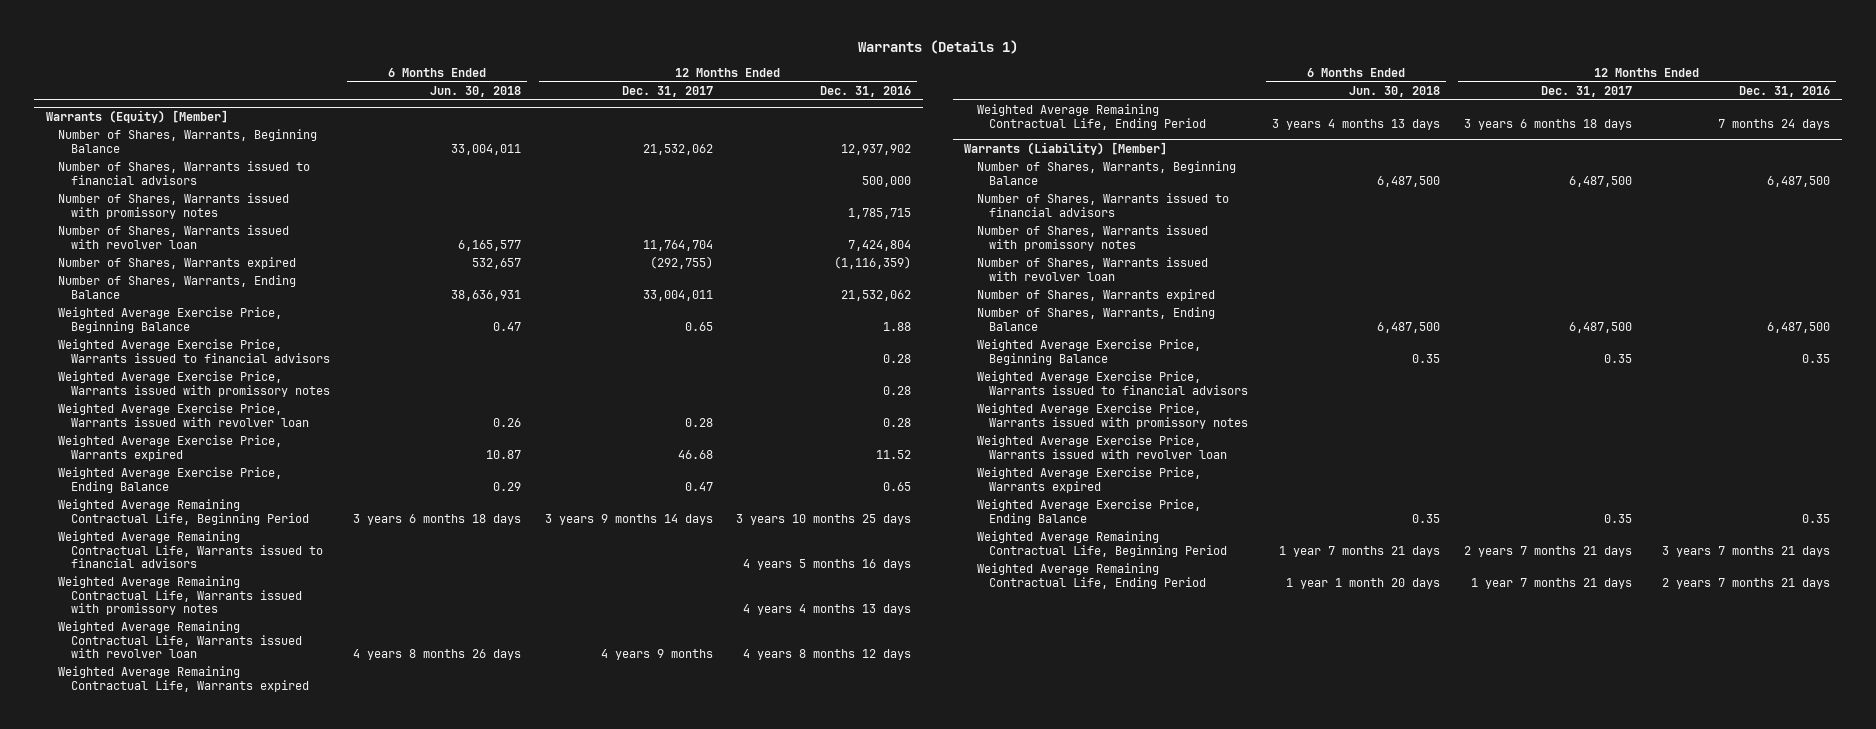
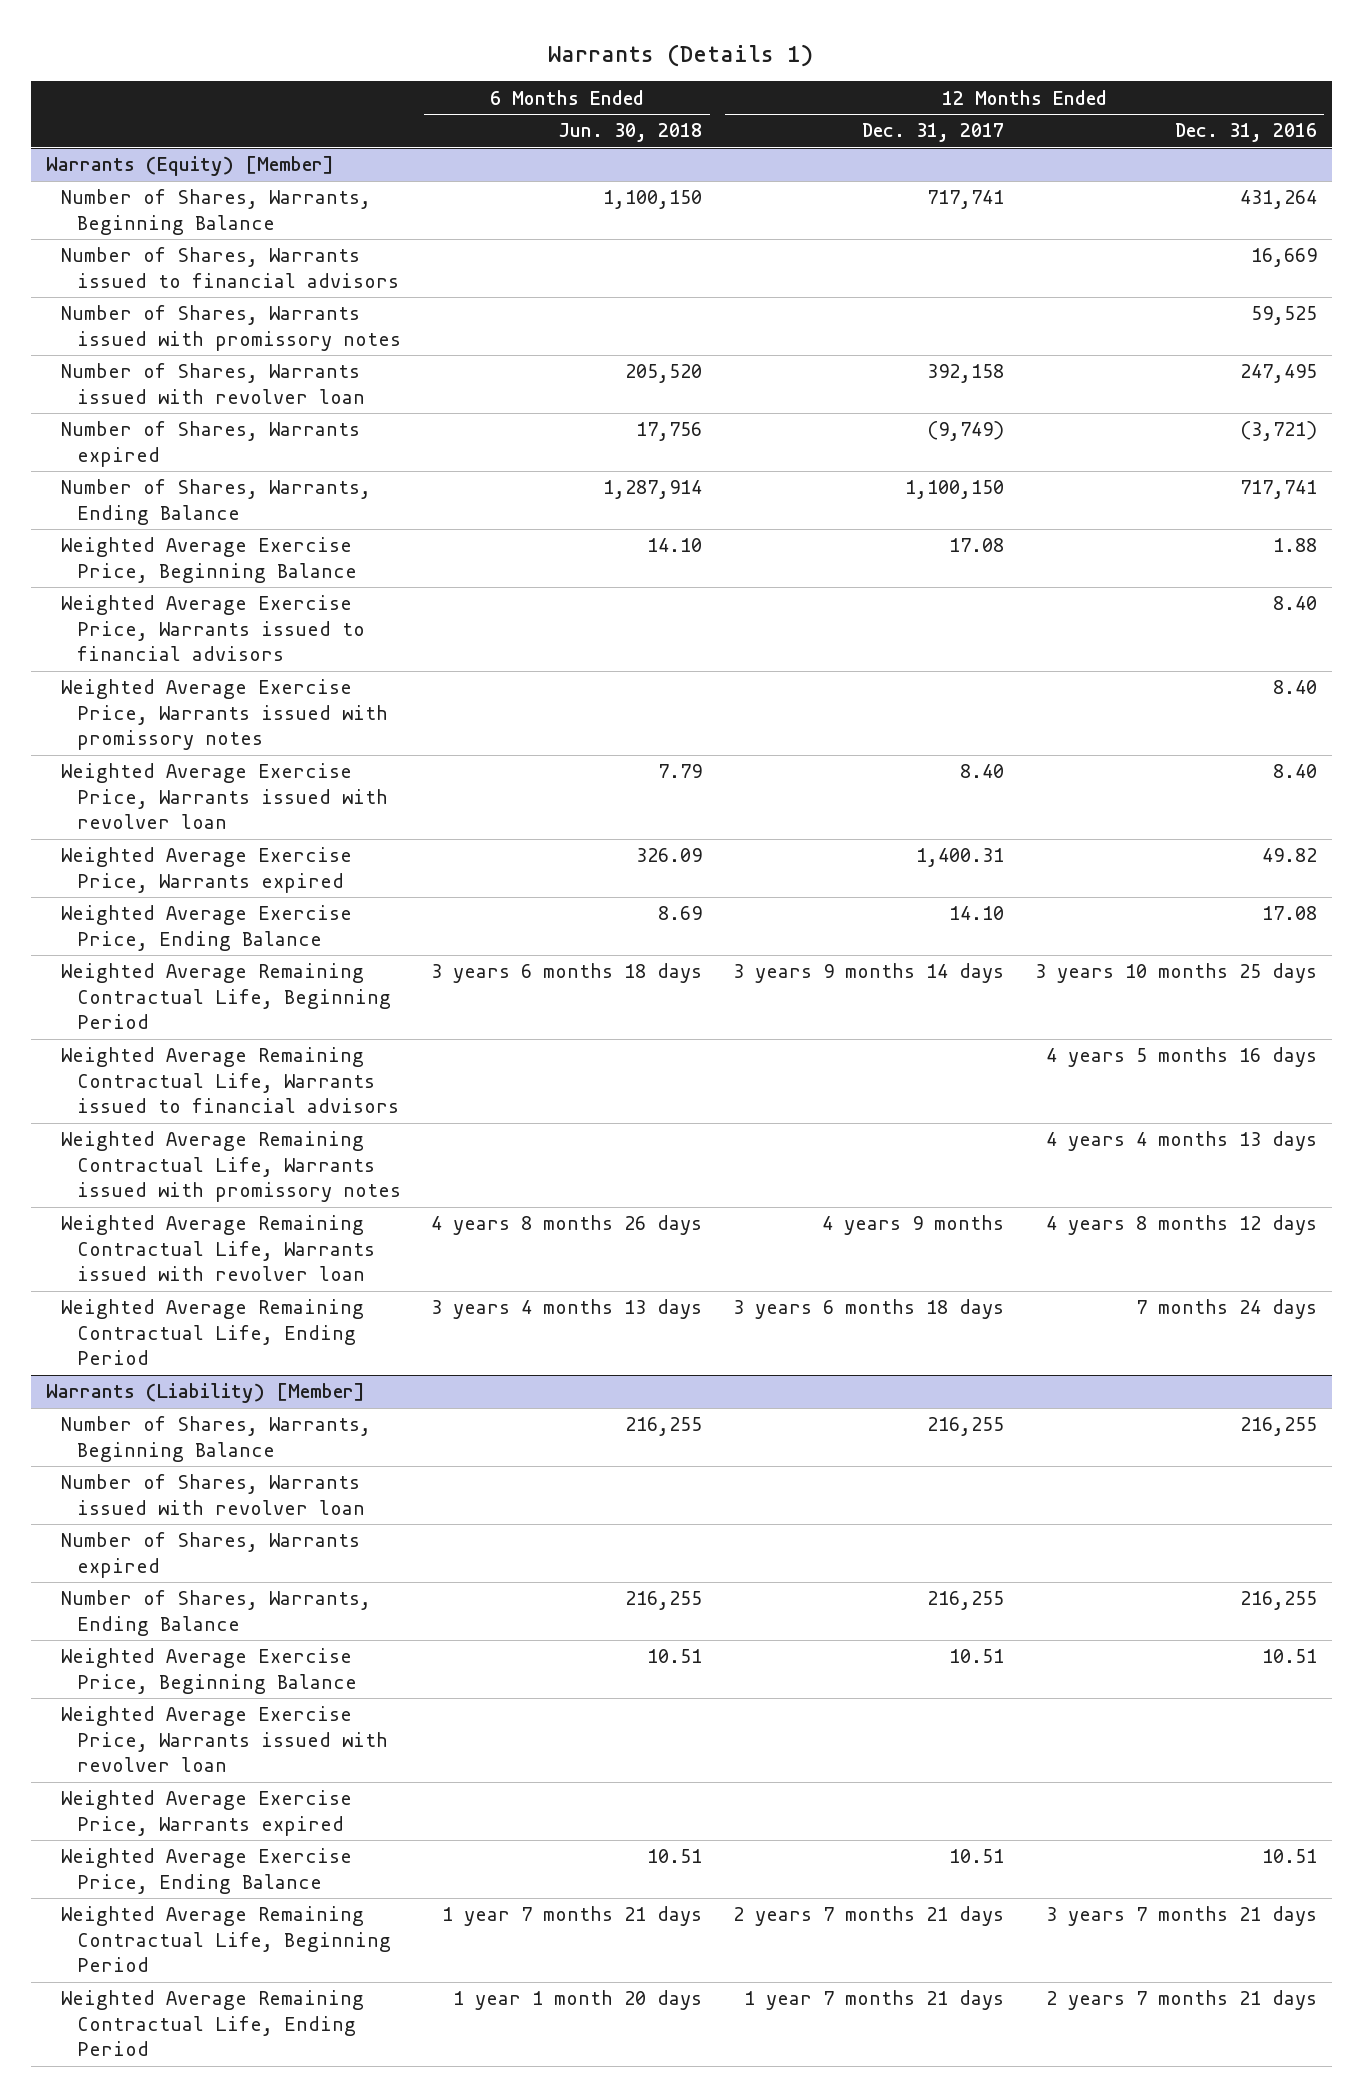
@ Warrants (Equity) [Member]
- Number of Shares, Warrants, Beginning Balance | 33,004,011 | 21,532,062 | 12,937,902
- Number of Shares, Warrants issued to financial advisors | | | 500,000
- Number of Shares, Warrants issued with promissory notes | | | 1,785,715
- Number of Shares, Warrants issued with revolver loan | 6,165,577 | 11,764,704 | 7,424,804
- Number of Shares, Warrants expired | 532,657 | (292,755) | (1,116,359)
- Number of Shares, Warrants, Ending Balance | 38,636,931 | 33,004,011 | 21,532,062
- Weighted Average Exercise Price, Beginning Balance | 0.47 | 0.65 | 1.88
- Weighted Average Exercise Price, Warrants issued to financial advisors | | | 0.28
- Weighted Average Exercise Price, Warrants issued with promissory notes | | | 0.28
- Weighted Average Exercise Price, Warrants issued with revolver loan | 0.26 | 0.28 | 0.28
- Weighted Average Exercise Price, Warrants expired | 10.87 | 46.68 | 11.52
- Weighted Average Exercise Price, Ending Balance | 0.29 | 0.47 | 0.65
+ Number of Shares, Warrants, Beginning Balance | 1,100,150 | 717,741 | 431,264
+ Number of Shares, Warrants issued to financial advisors | | | 16,669
+ Number of Shares, Warrants issued with promissory notes | | | 59,525
+ Number of Shares, Warrants issued with revolver loan | 205,520 | 392,158 | 247,495
+ Number of Shares, Warrants expired | 17,756 | (9,749) | (3,721)
+ Number of Shares, Warrants, Ending Balance | 1,287,914 | 1,100,150 | 717,741
+ Weighted Average Exercise Price, Beginning Balance | 14.10 | 17.08 | 1.88
+ Weighted Average Exercise Price, Warrants issued to financial advisors | | | 8.40
+ Weighted Average Exercise Price, Warrants issued with promissory notes | | | 8.40
+ Weighted Average Exercise Price, Warrants issued with revolver loan | 7.79 | 8.40 | 8.40
+ Weighted Average Exercise Price, Warrants expired | 326.09 | 1,400.31 | 49.82
+ Weighted Average Exercise Price, Ending Balance | 8.69 | 14.10 | 17.08
- Weighted Average Remaining Contractual Life, Warrants expired
@ Warrants (Liability) [Member]
- Number of Shares, Warrants, Beginning Balance | 6,487,500 | 6,487,500 | 6,487,500
- Number of Shares, Warrants issued to financial advisors
- Number of Shares, Warrants issued with promissory notes
+ Number of Shares, Warrants, Beginning Balance | 216,255 | 216,255 | 216,255
- Number of Shares, Warrants, Ending Balance | 6,487,500 | 6,487,500 | 6,487,500
- Weighted Average Exercise Price, Beginning Balance | 0.35 | 0.35 | 0.35
- Weighted Average Exercise Price, Warrants issued to financial advisors
- Weighted Average Exercise Price, Warrants issued with promissory notes
+ Number of Shares, Warrants, Ending Balance | 216,255 | 216,255 | 216,255
+ Weighted Average Exercise Price, Beginning Balance | 10.51 | 10.51 | 10.51
- Weighted Average Exercise Price, Ending Balance | 0.35 | 0.35 | 0.35
+ Weighted Average Exercise Price, Ending Balance | 10.51 | 10.51 | 10.51

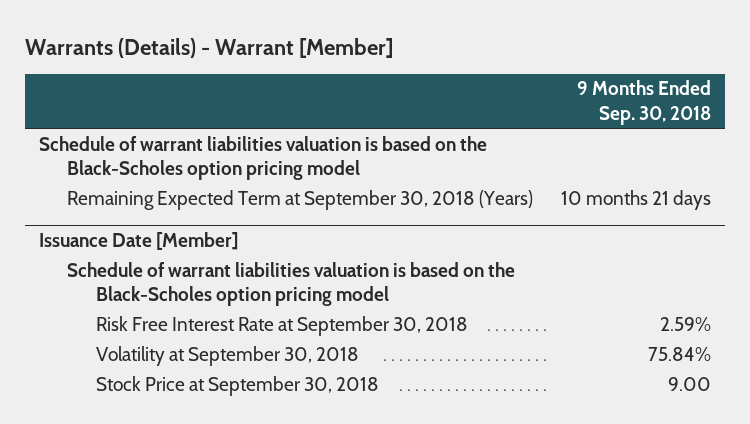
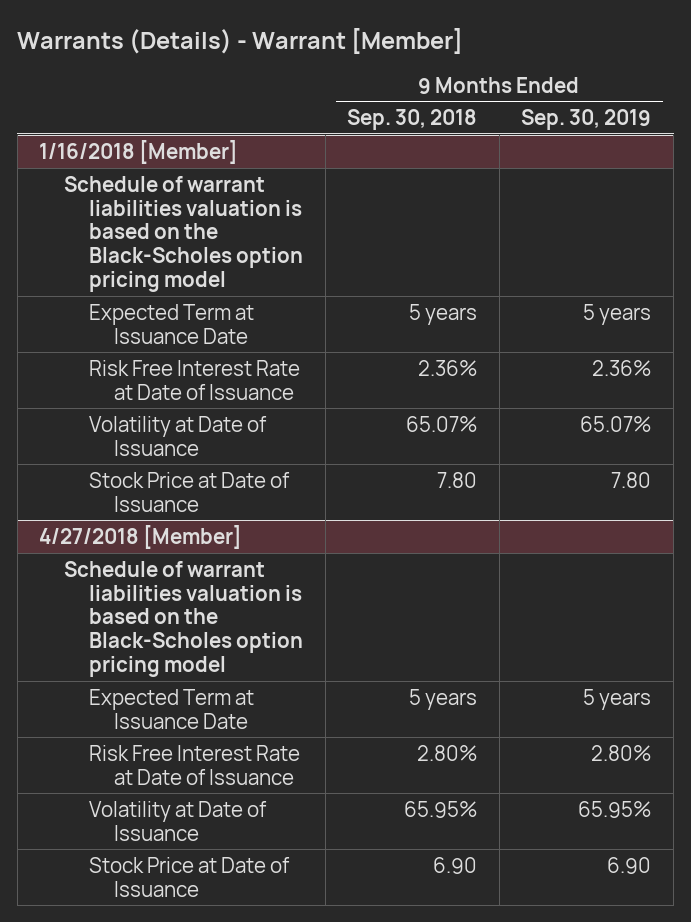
- | 9 Months Ended Sep. 30, 2018
+ | 9 Months Ended Sep. 30, 2018 | 9 Months Ended Sep. 30, 2019
+ 1/16/2018 [Member]
- Remaining Expected Term at September 30, 2018 (Years) | 10 months 21 days
- Issuance Date [Member]
+ Expected Term at Issuance Date | 5 years | 5 years
+ Risk Free Interest Rate at Date of Issuance | 2.36% | 2.36%
+ Volatility at Date of Issuance | 65.07% | 65.07%
+ Stock Price at Date of Issuance | 7.80 | 7.80
+ 4/27/2018 [Member]
- Risk Free Interest Rate at September 30, 2018 | 2.59%
- Volatility at September 30, 2018 | 75.84%
- Stock Price at September 30, 2018 | 9.00
+ Expected Term at Issuance Date | 5 years | 5 years
+ Risk Free Interest Rate at Date of Issuance | 2.80% | 2.80%
+ Volatility at Date of Issuance | 65.95% | 65.95%
+ Stock Price at Date of Issuance | 6.90 | 6.90

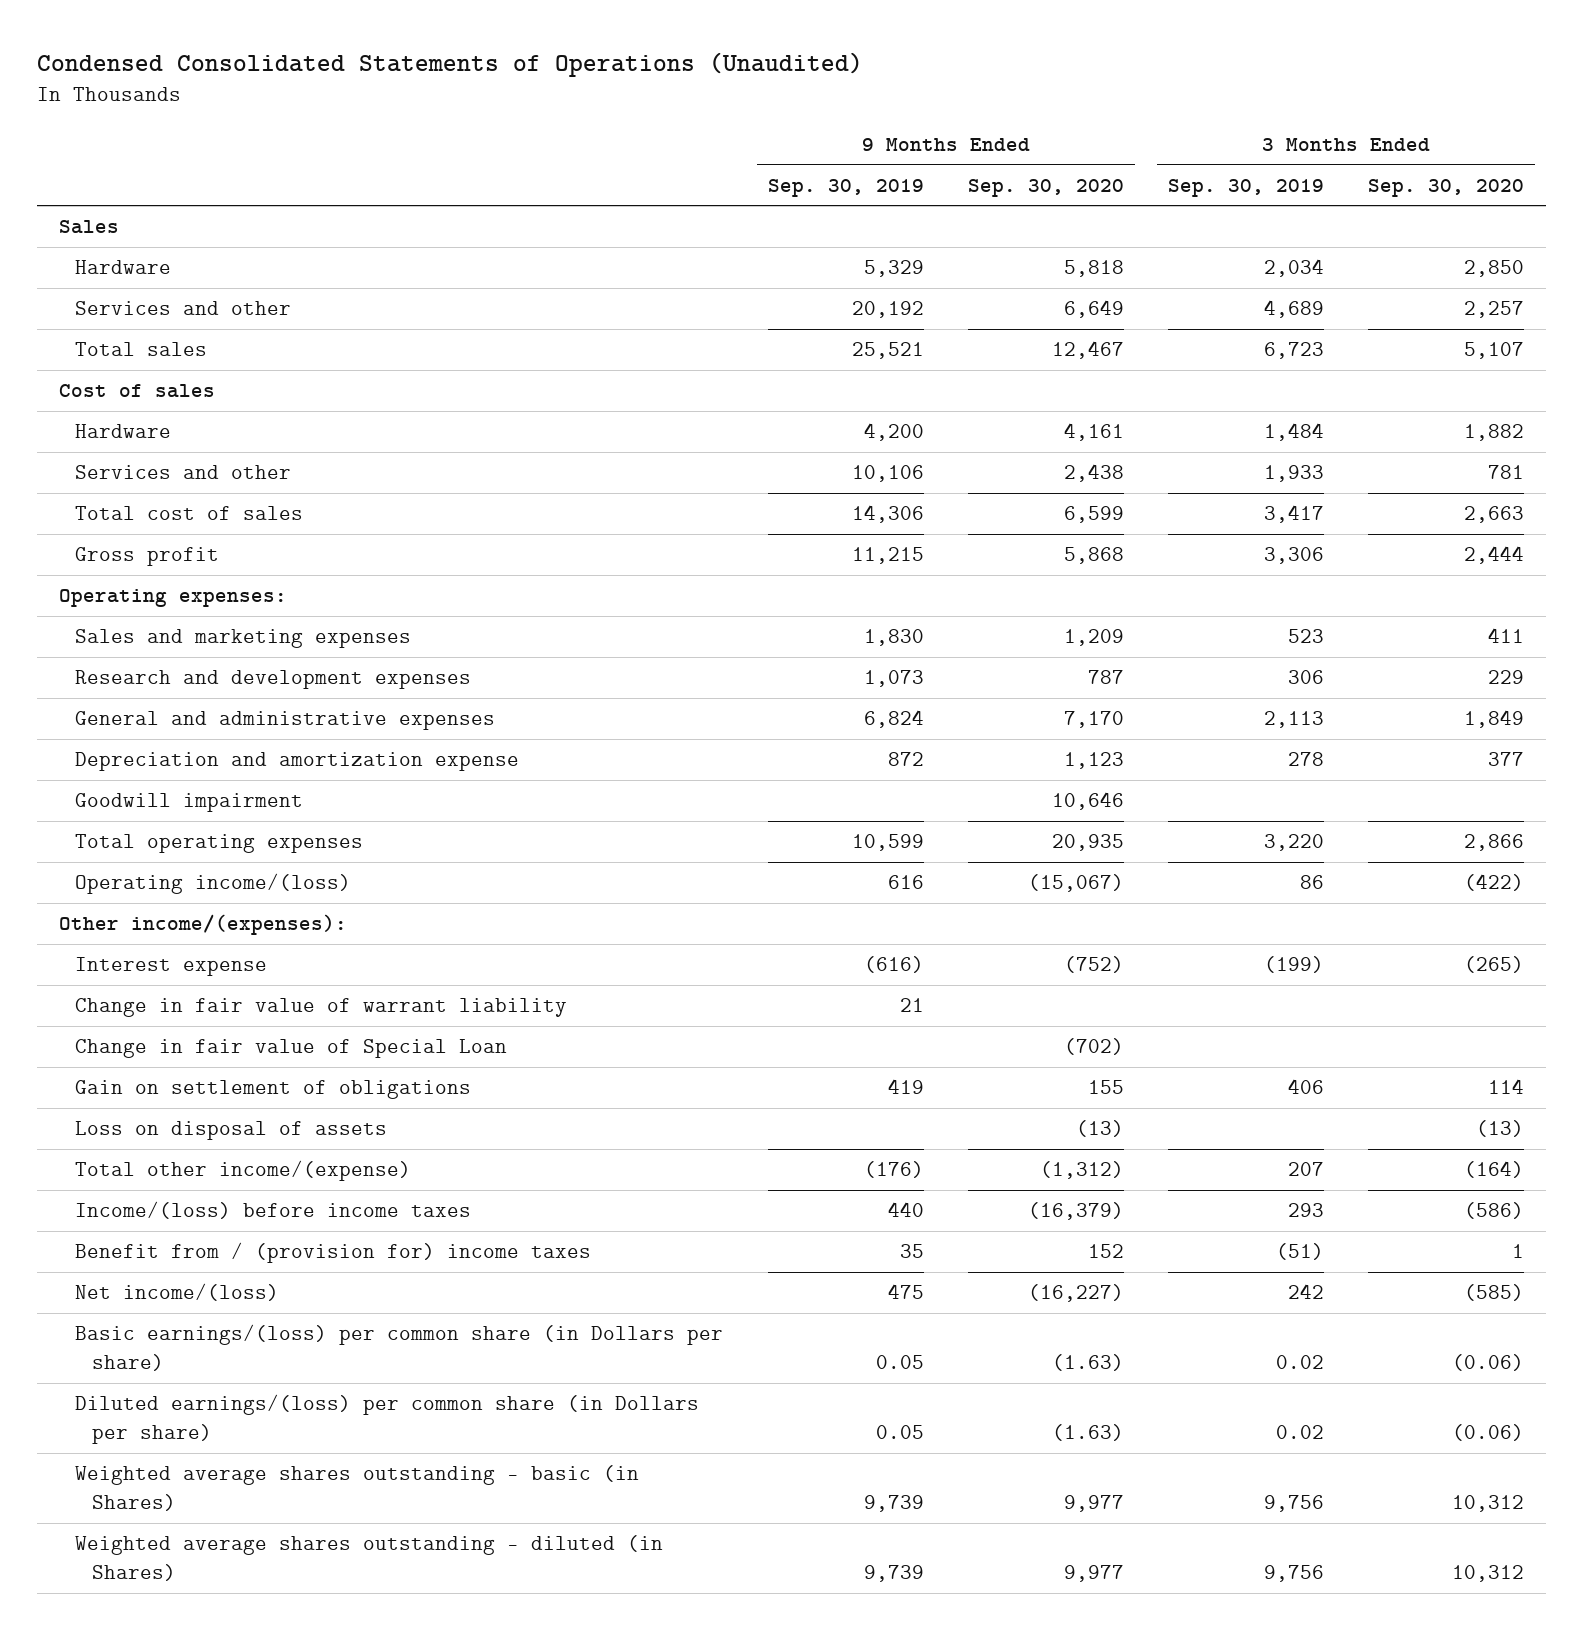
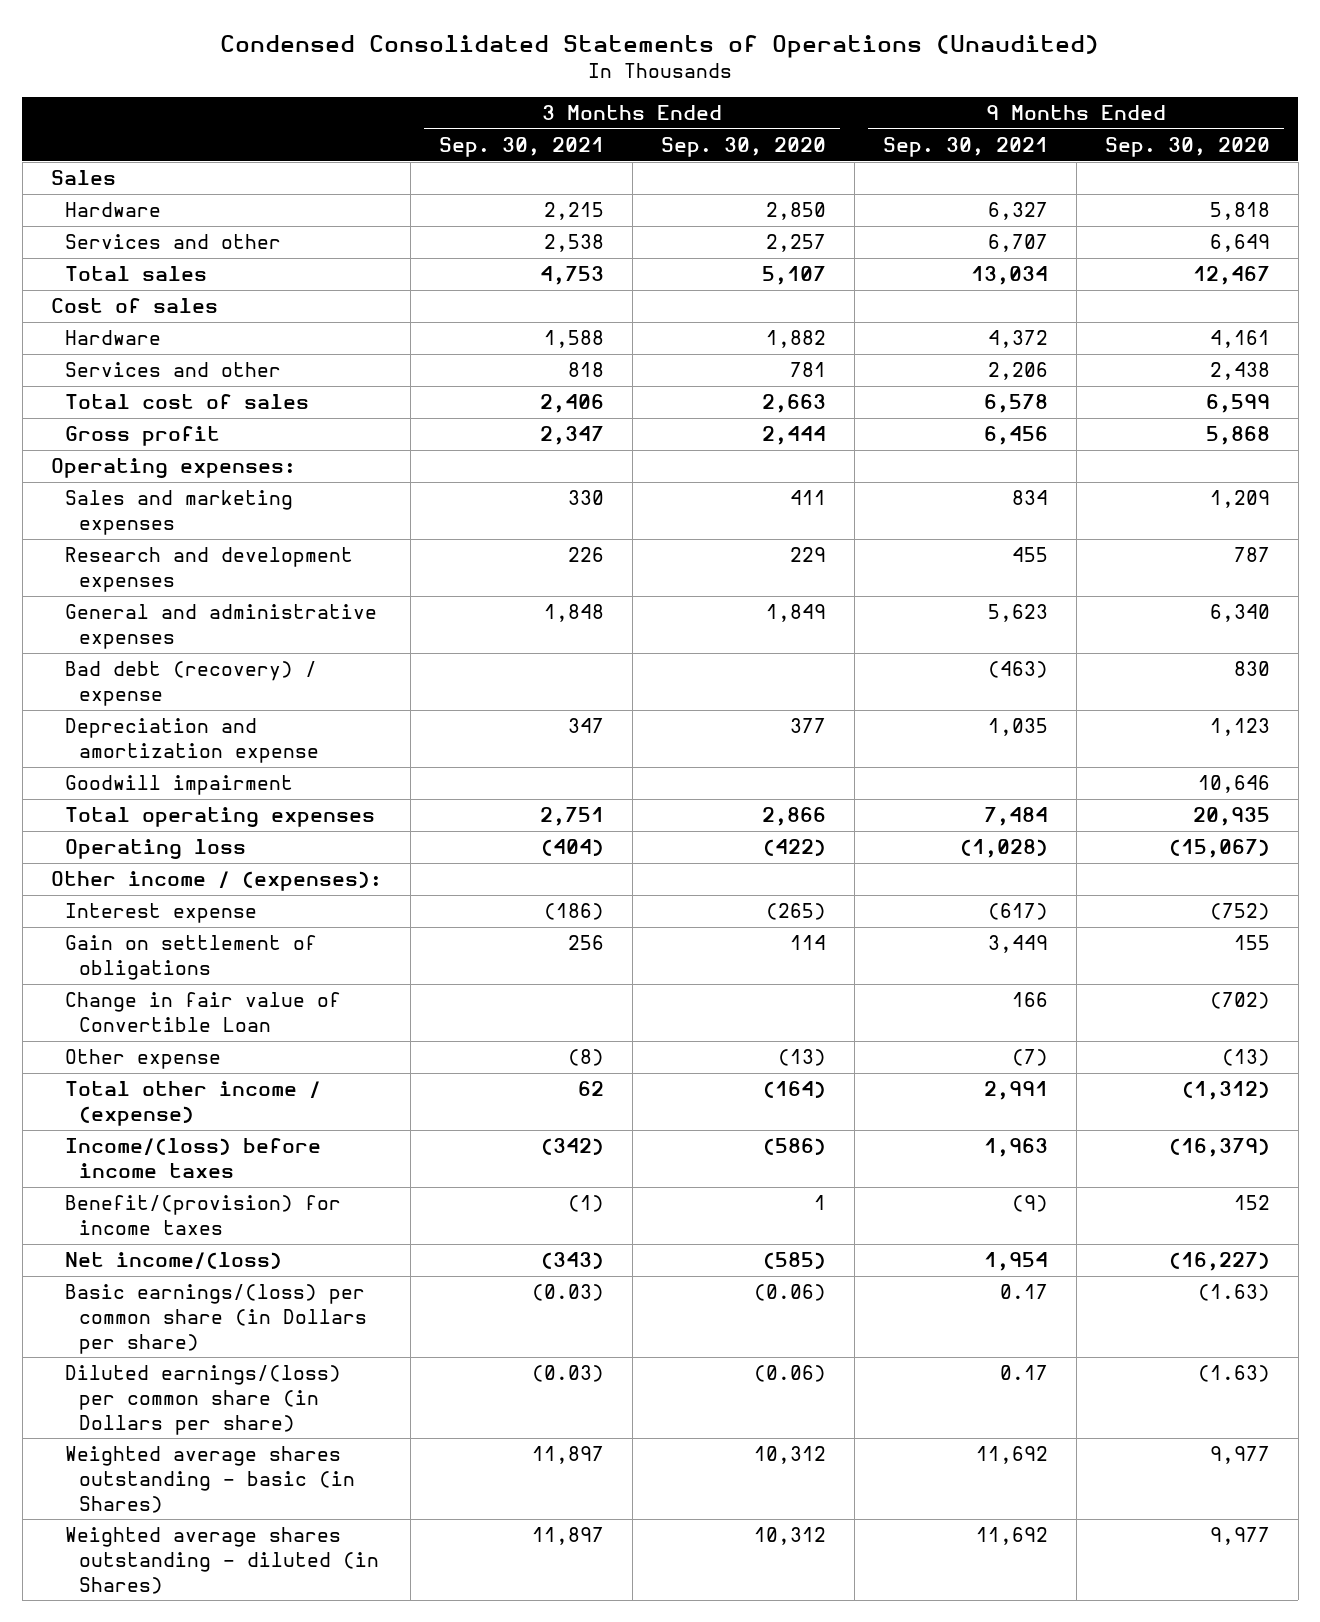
- | 9 Months Ended Sep. 30, 2019 | 9 Months Ended Sep. 30, 2020 | 3 Months Ended Sep. 30, 2019 | 3 Months Ended Sep. 30, 2020
+ | 3 Months Ended Sep. 30, 2021 | 3 Months Ended Sep. 30, 2020 | 9 Months Ended Sep. 30, 2021 | 9 Months Ended Sep. 30, 2020
- General and administrative expenses | 6,824 | 7,170 | 2,113 | 1,849
+ General and administrative expenses | 1,848 | 1,849 | 5,623 | 6,340
+ Bad debt (recovery) / expense | | | (463) | 830
- Operating income/(loss) | 616 | (15,067) | 86 | (422)
- Other income/(expenses):
+ Operating loss | (404) | (422) | (1,028) | (15,067)
+ Other income / (expenses):
- Change in fair value of warrant liability | 21 | | |
- Change in fair value of Special Loan | | (702) | |
- Loss on disposal of assets | | (13) | | (13)
- Total other income/(expense) | (176) | (1,312) | 207 | (164)
+ Change in fair value of Convertible Loan | | | 166 | (702)
+ Other expense | (8) | (13) | (7) | (13)
+ Total other income / (expense) | 62 | (164) | 2,991 | (1,312)
- Benefit from / (provision for) income taxes | 35 | 152 | (51) | 1
+ Benefit/(provision) for income taxes | (1) | 1 | (9) | 152

